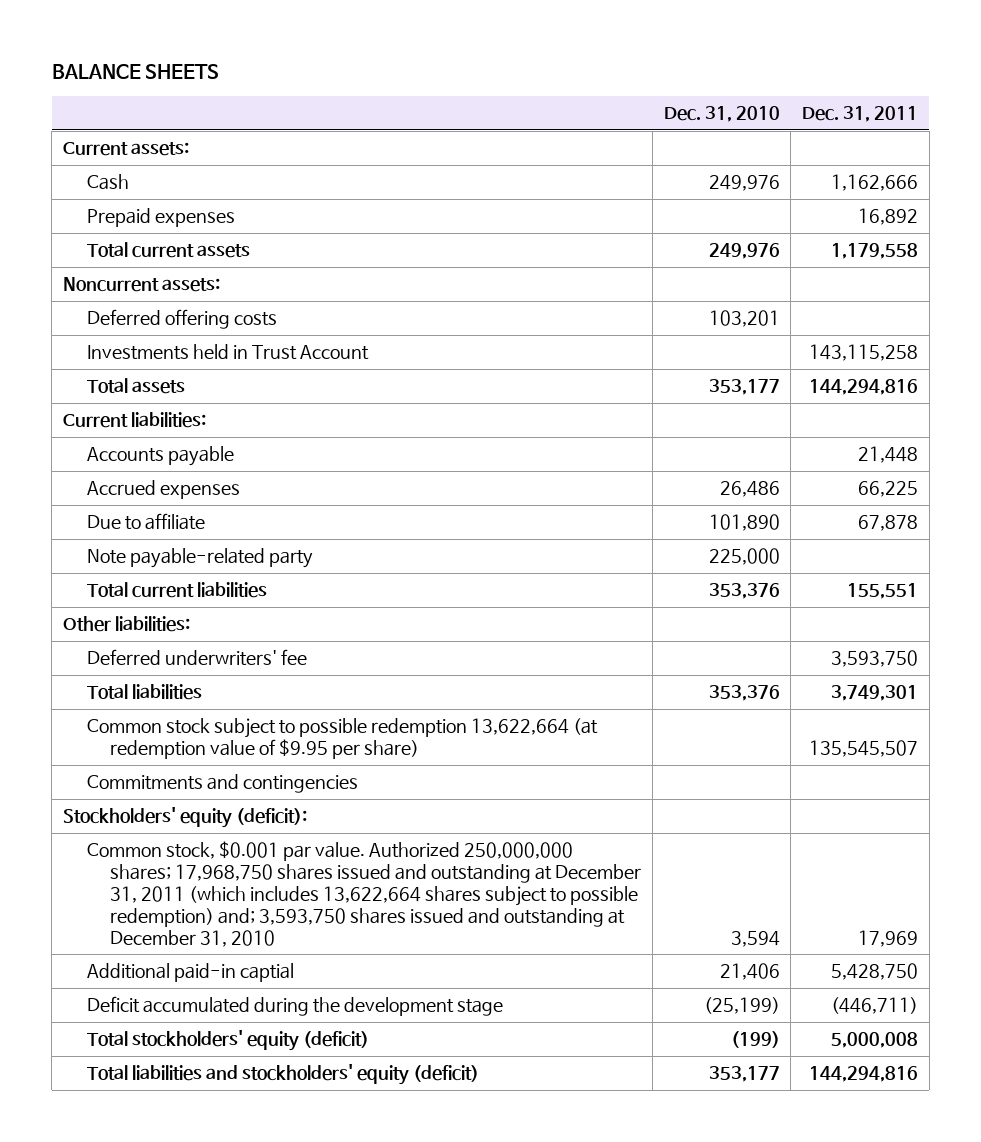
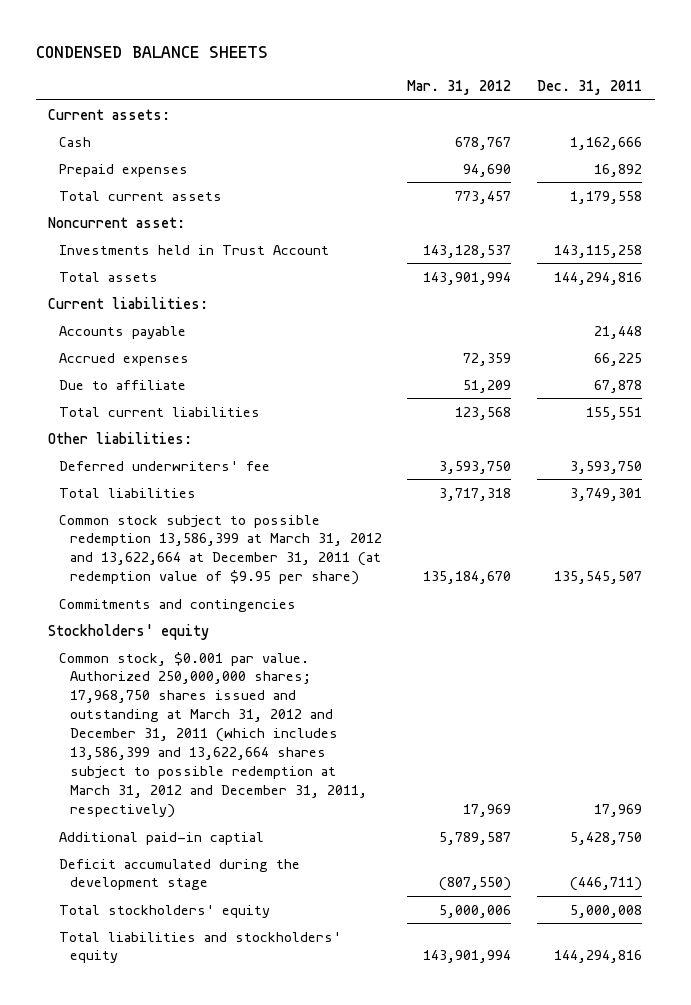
- BALANCE SHEETS
+ CONDENSED BALANCE SHEETS
- | Dec. 31, 2010 | Dec. 31, 2011
+ | Mar. 31, 2012 | Dec. 31, 2011
- Noncurrent assets:
- Deferred offering costs | 103,201 |
+ Noncurrent asset:
- Note payable-related party | 225,000 |
- Common stock subject to possible redemption 13,622,664 (at redemption value of $9.95 per share) | | 135,545,507
+ Common stock subject to possible redemption 13,586,399 at March 31, 2012 and 13,622,664 at December 31, 2011 (at redemption value of $9.95 per share) | 135,184,670 | 135,545,507
- Stockholders' equity (deficit):
- Common stock, $0.001 par value. Authorized 250,000,000 shares; 17,968,750 shares issued and outstanding at December 31, 2011 (which includes 13,622,664 shares subject to possible redemption) and; 3,593,750 shares issued and outstanding at December 31, 2010 | 3,594 | 17,969
+ Stockholders' equity
+ Common stock, $0.001 par value. Authorized 250,000,000 shares; 17,968,750 shares issued and outstanding at March 31, 2012 and December 31, 2011 (which includes 13,586,399 and 13,622,664 shares subject to possible redemption at March 31, 2012 and December 31, 2011, respectively) | 17,969 | 17,969
- Total stockholders' equity (deficit) | (199) | 5,000,008
- Total liabilities and stockholders' equity (deficit) | 353,177 | 144,294,816
+ Total stockholders' equity | 5,000,006 | 5,000,008
+ Total liabilities and stockholders' equity | 143,901,994 | 144,294,816

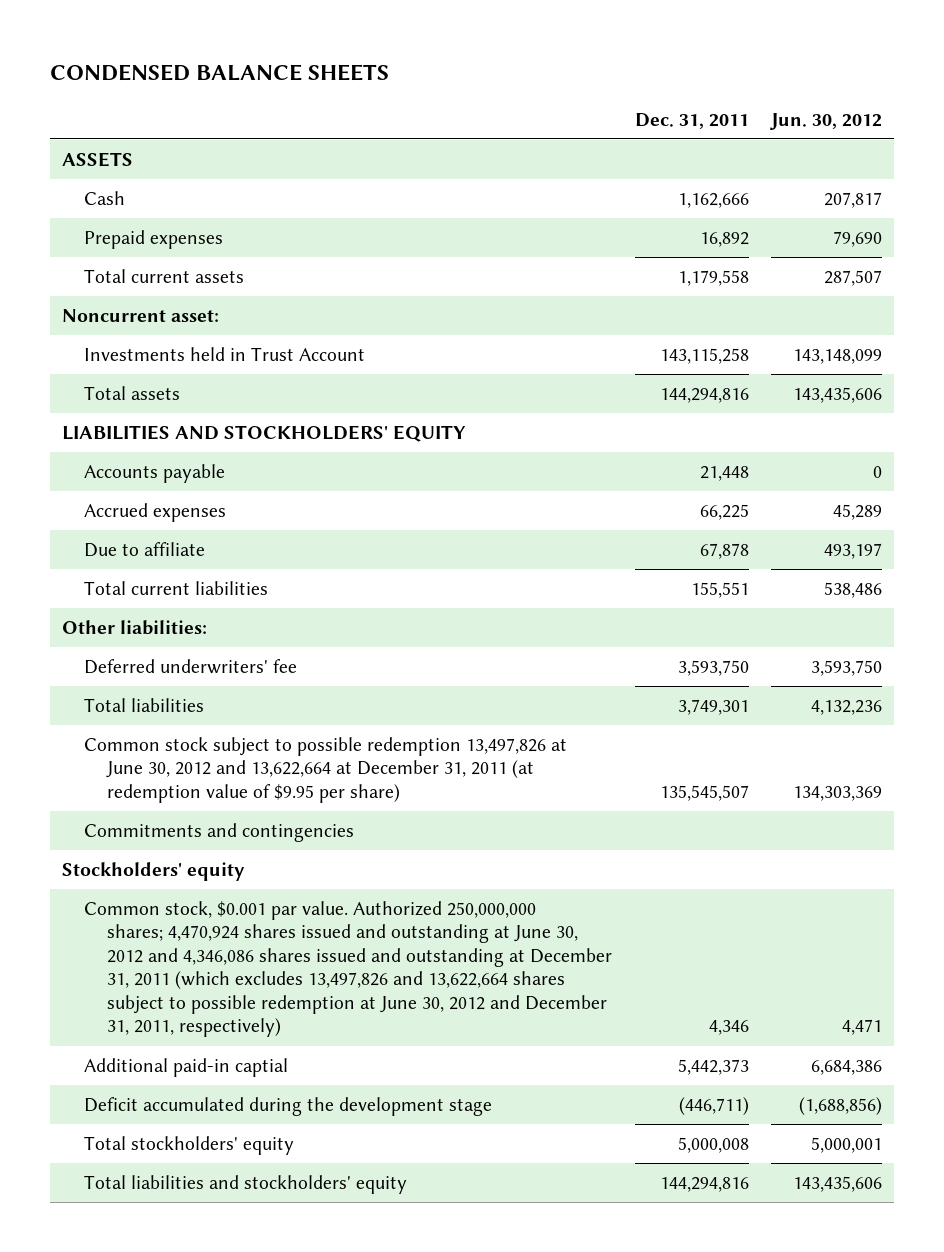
- | Mar. 31, 2012 | Dec. 31, 2011
+ | Dec. 31, 2011 | Jun. 30, 2012
- Current assets:
+ ASSETS
- Current liabilities:
+ LIABILITIES AND STOCKHOLDERS' EQUITY
- Common stock subject to possible redemption 13,586,399 at March 31, 2012 and 13,622,664 at December 31, 2011 (at redemption value of $9.95 per share) | 135,184,670 | 135,545,507
+ Common stock subject to possible redemption 13,497,826 at June 30, 2012 and 13,622,664 at December 31, 2011 (at redemption value of $9.95 per share) | 135,545,507 | 134,303,369
- Common stock, $0.001 par value. Authorized 250,000,000 shares; 17,968,750 shares issued and outstanding at March 31, 2012 and December 31, 2011 (which includes 13,586,399 and 13,622,664 shares subject to possible redemption at March 31, 2012 and December 31, 2011, respectively) | 17,969 | 17,969
- Additional paid-in captial | 5,789,587 | 5,428,750
+ Common stock, $0.001 par value. Authorized 250,000,000 shares; 4,470,924 shares issued and outstanding at June 30, 2012 and 4,346,086 shares issued and outstanding at December 31, 2011 (which excludes 13,497,826 and 13,622,664 shares subject to possible redemption at June 30, 2012 and December 31, 2011, respectively) | 4,346 | 4,471
+ Additional paid-in captial | 5,442,373 | 6,684,386

